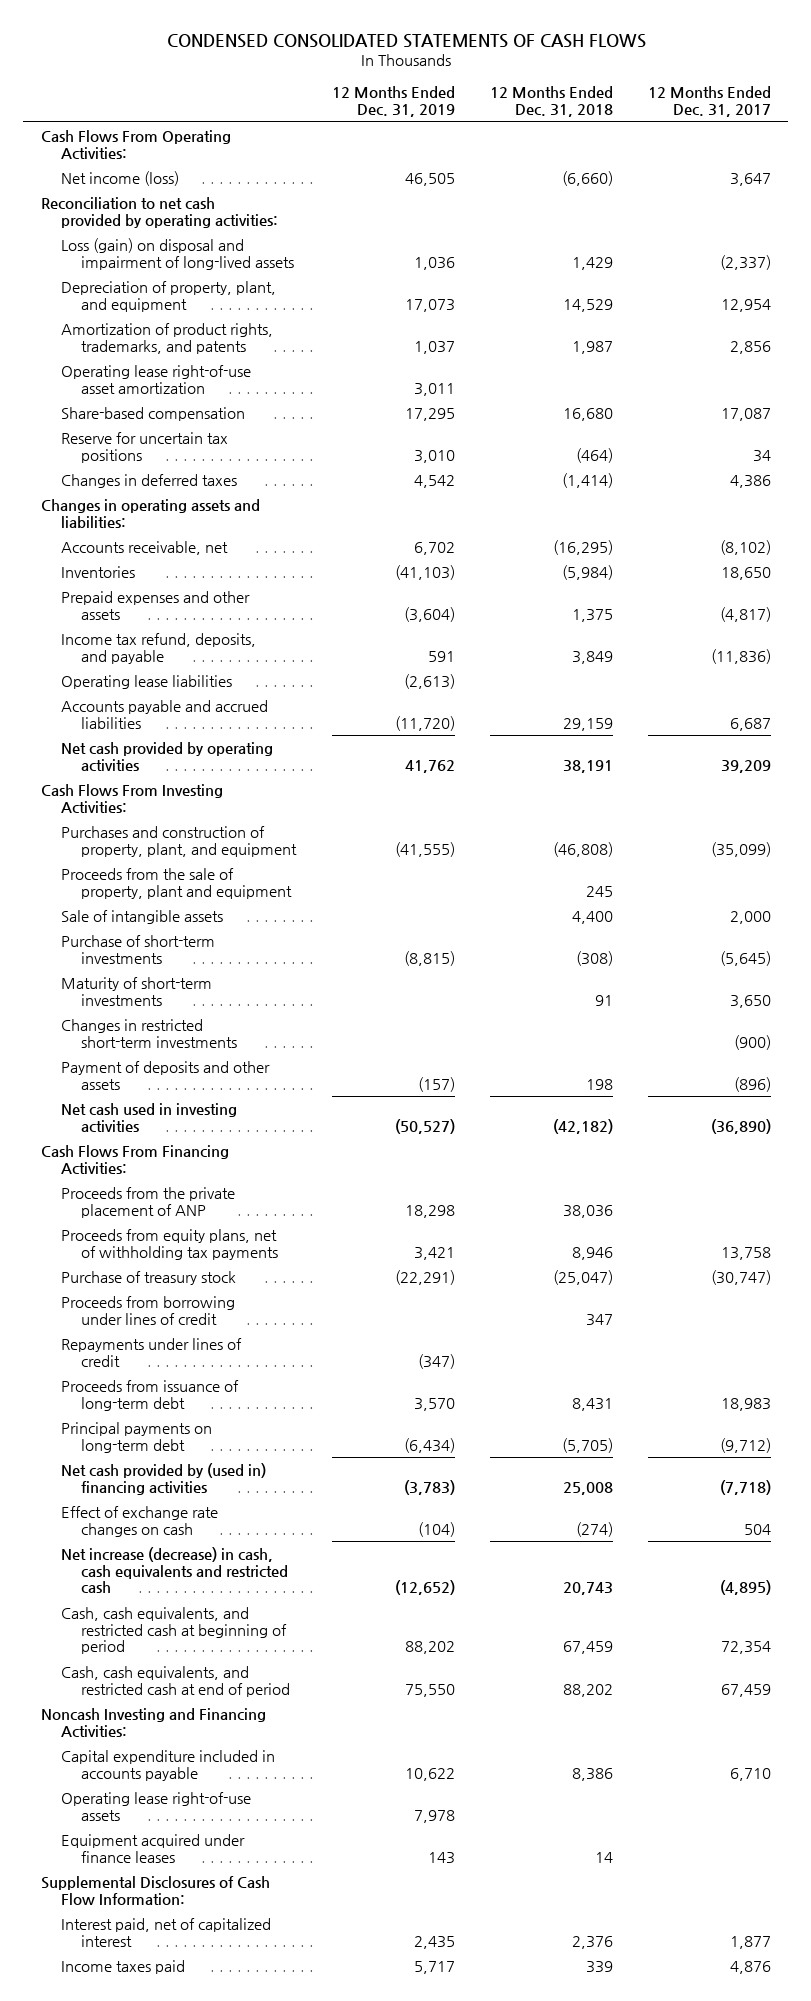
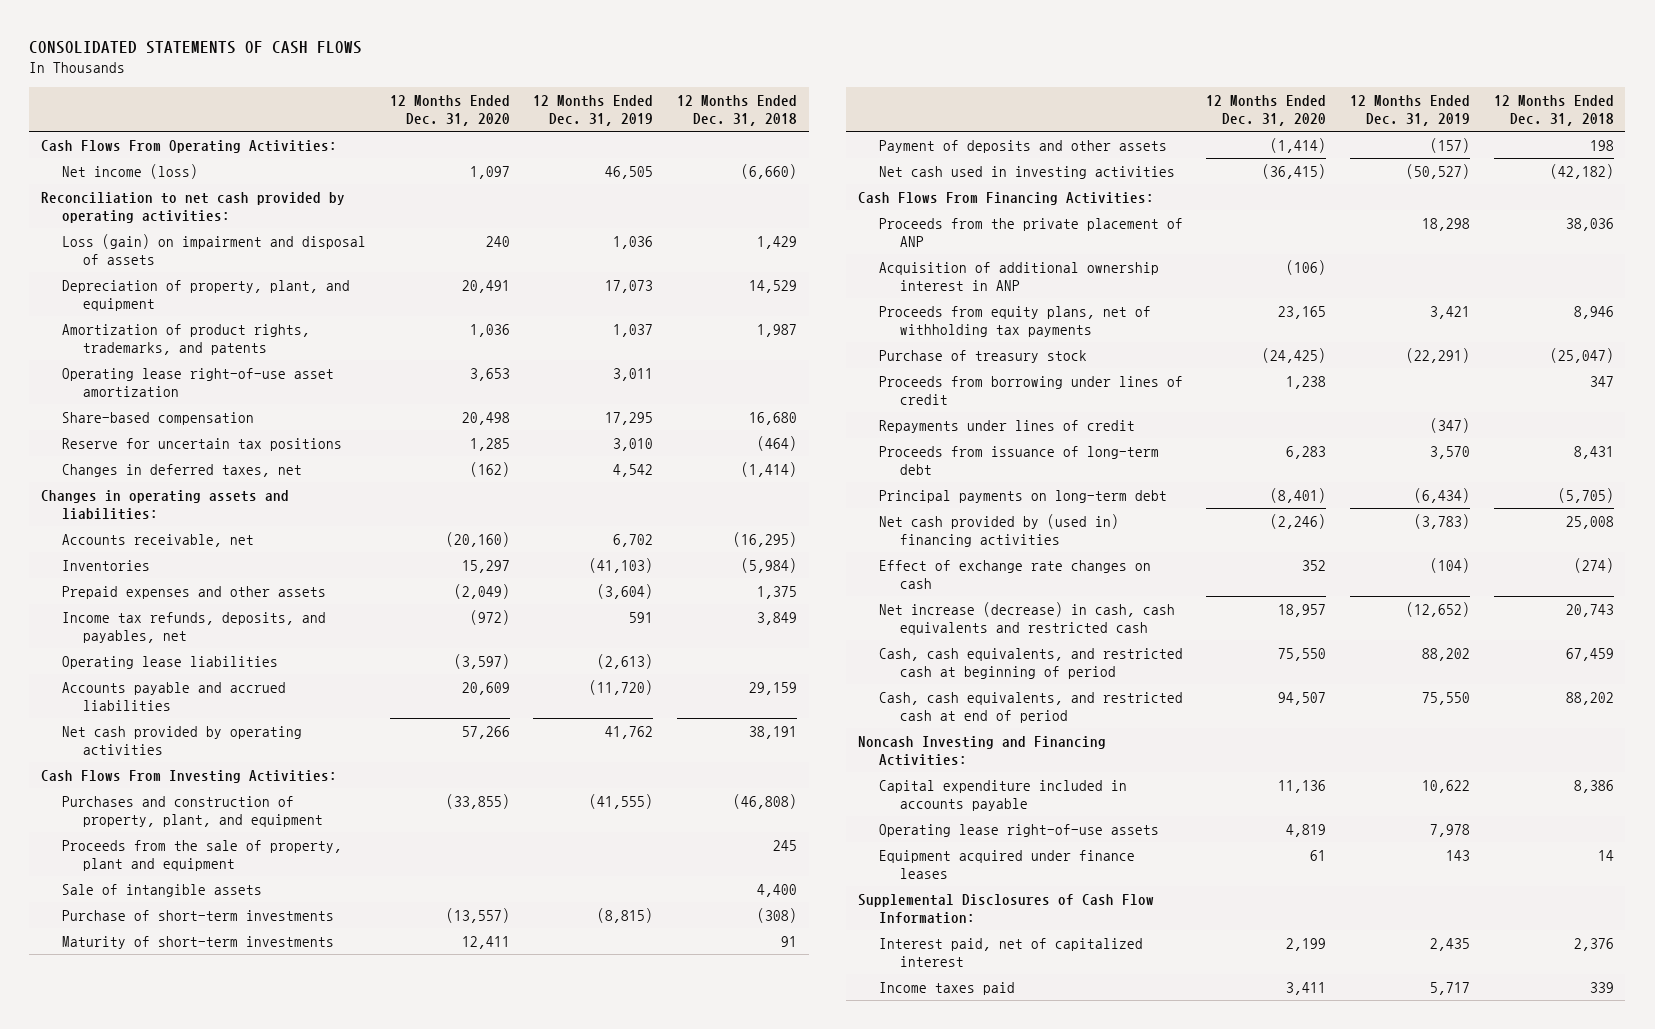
- CONDENSED CONSOLIDATED STATEMENTS OF CASH FLOWS
+ CONSOLIDATED STATEMENTS OF CASH FLOWS
- | 12 Months Ended Dec. 31, 2019 | 12 Months Ended Dec. 31, 2018 | 12 Months Ended Dec. 31, 2017
+ | 12 Months Ended Dec. 31, 2020 | 12 Months Ended Dec. 31, 2019 | 12 Months Ended Dec. 31, 2018
- Loss (gain) on disposal and impairment of long-lived assets | 1,036 | 1,429 | (2,337)
+ Loss (gain) on impairment and disposal of assets | 240 | 1,036 | 1,429
- Changes in deferred taxes | 4,542 | (1,414) | 4,386
+ Changes in deferred taxes, net | (162) | 4,542 | (1,414)
- Income tax refund, deposits, and payable | 591 | 3,849 | (11,836)
+ Income tax refunds, deposits, and payables, net | (972) | 591 | 3,849
- Changes in restricted short-term investments | | | (900)
+ Acquisition of additional ownership interest in ANP | (106) | |

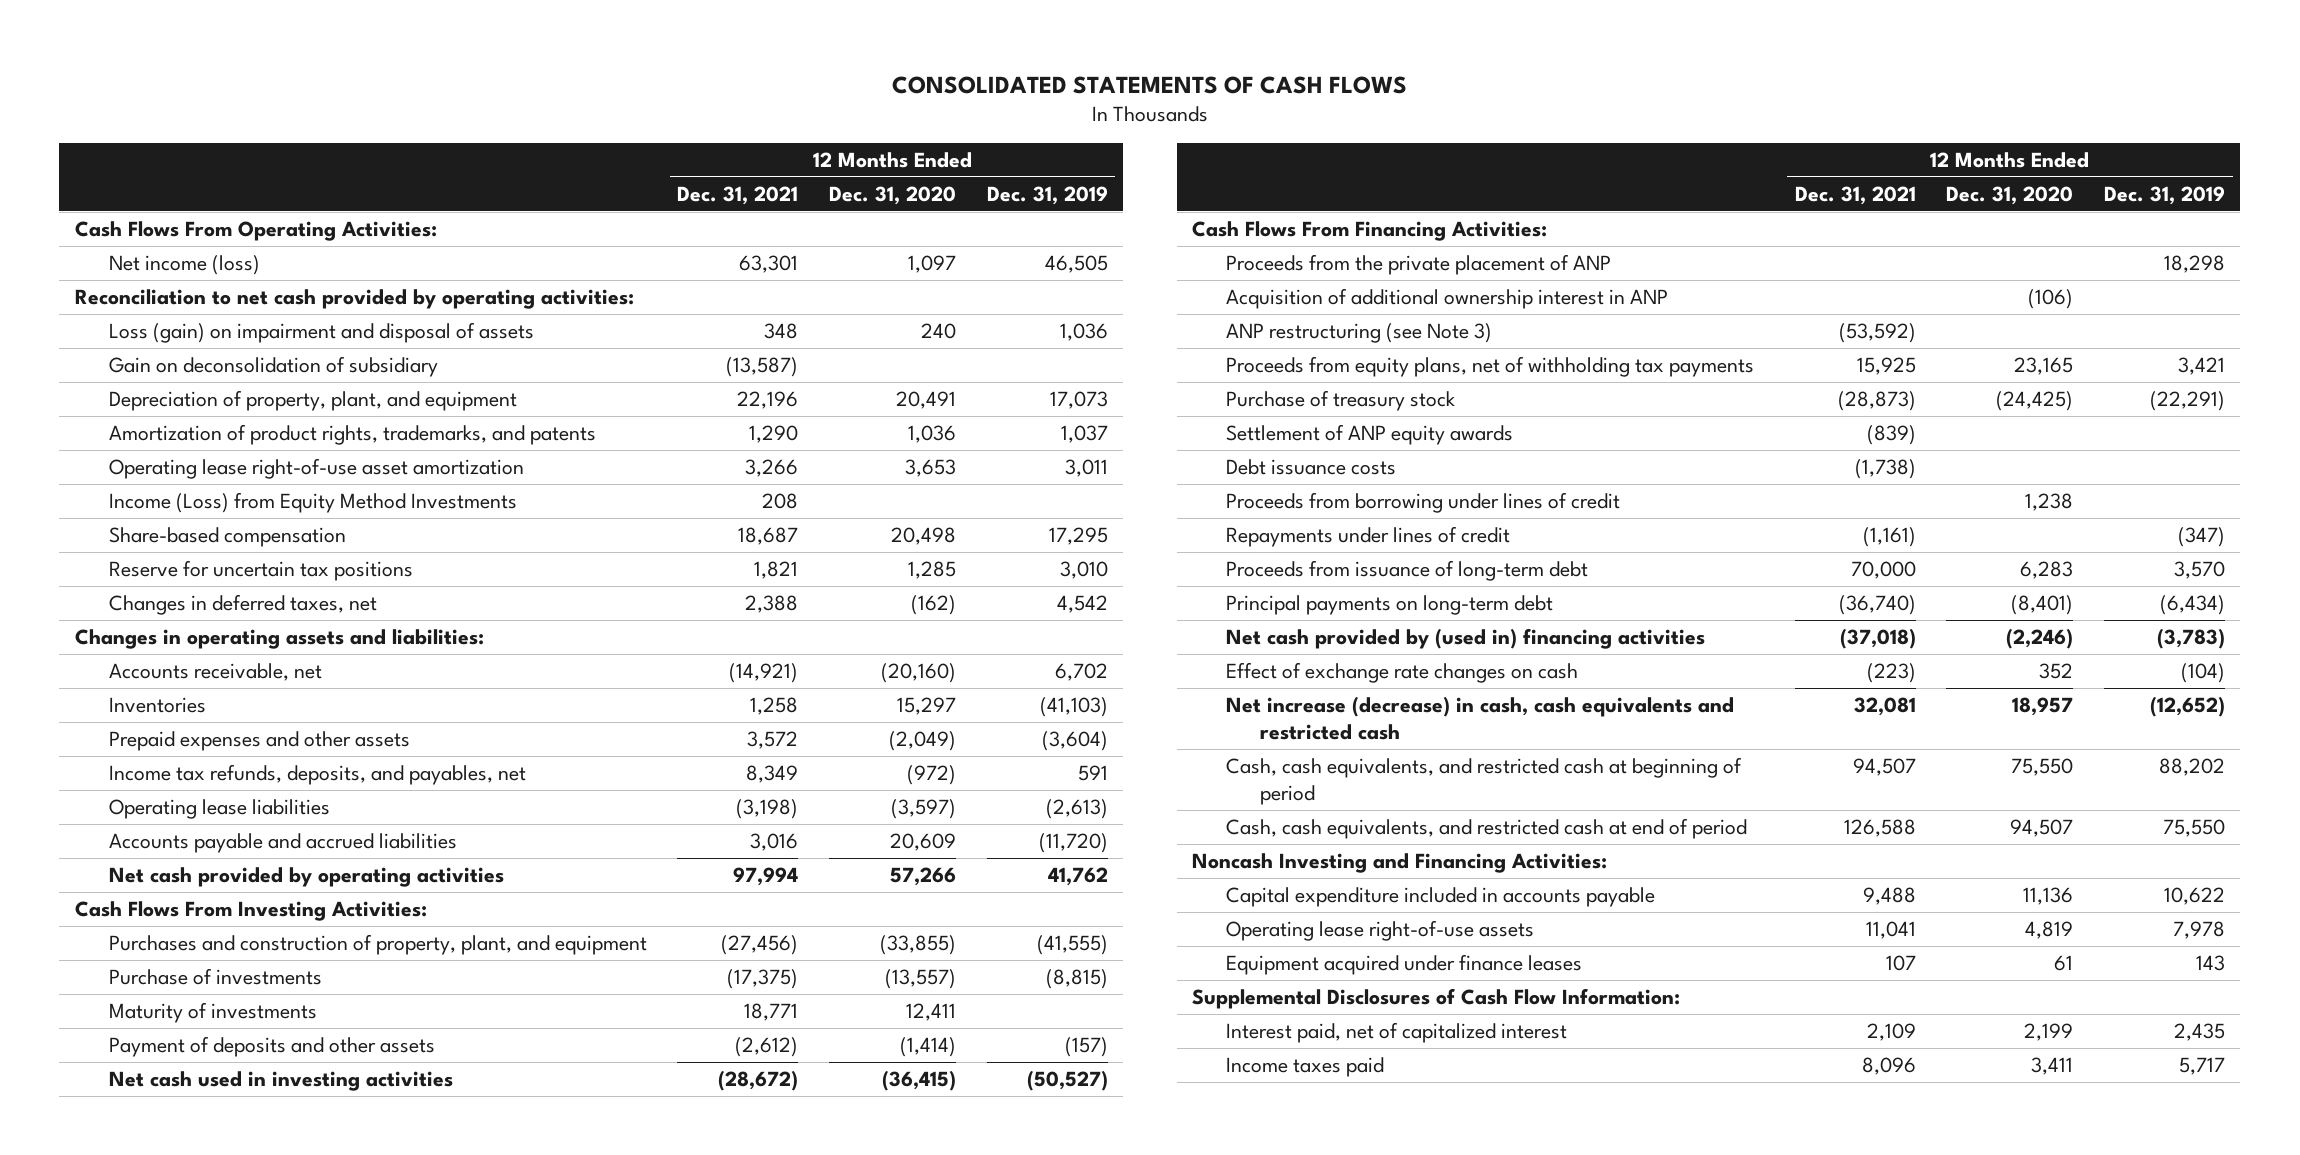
- | 12 Months Ended Dec. 31, 2020 | 12 Months Ended Dec. 31, 2019 | 12 Months Ended Dec. 31, 2018
+ | 12 Months Ended Dec. 31, 2021 | 12 Months Ended Dec. 31, 2020 | 12 Months Ended Dec. 31, 2019
+ Gain on deconsolidation of subsidiary | (13,587) | |
+ Income (Loss) from Equity Method Investments | 208 | |
- Proceeds from the sale of property, plant and equipment | | | 245
- Sale of intangible assets | | | 4,400
- Purchase of short-term investments | (13,557) | (8,815) | (308)
- Maturity of short-term investments | 12,411 | | 91
+ Purchase of investments | (17,375) | (13,557) | (8,815)
+ Maturity of investments | 18,771 | 12,411 |
+ ANP restructuring (see Note 3) | (53,592) | |
+ Settlement of ANP equity awards | (839) | |
+ Debt issuance costs | (1,738) | |

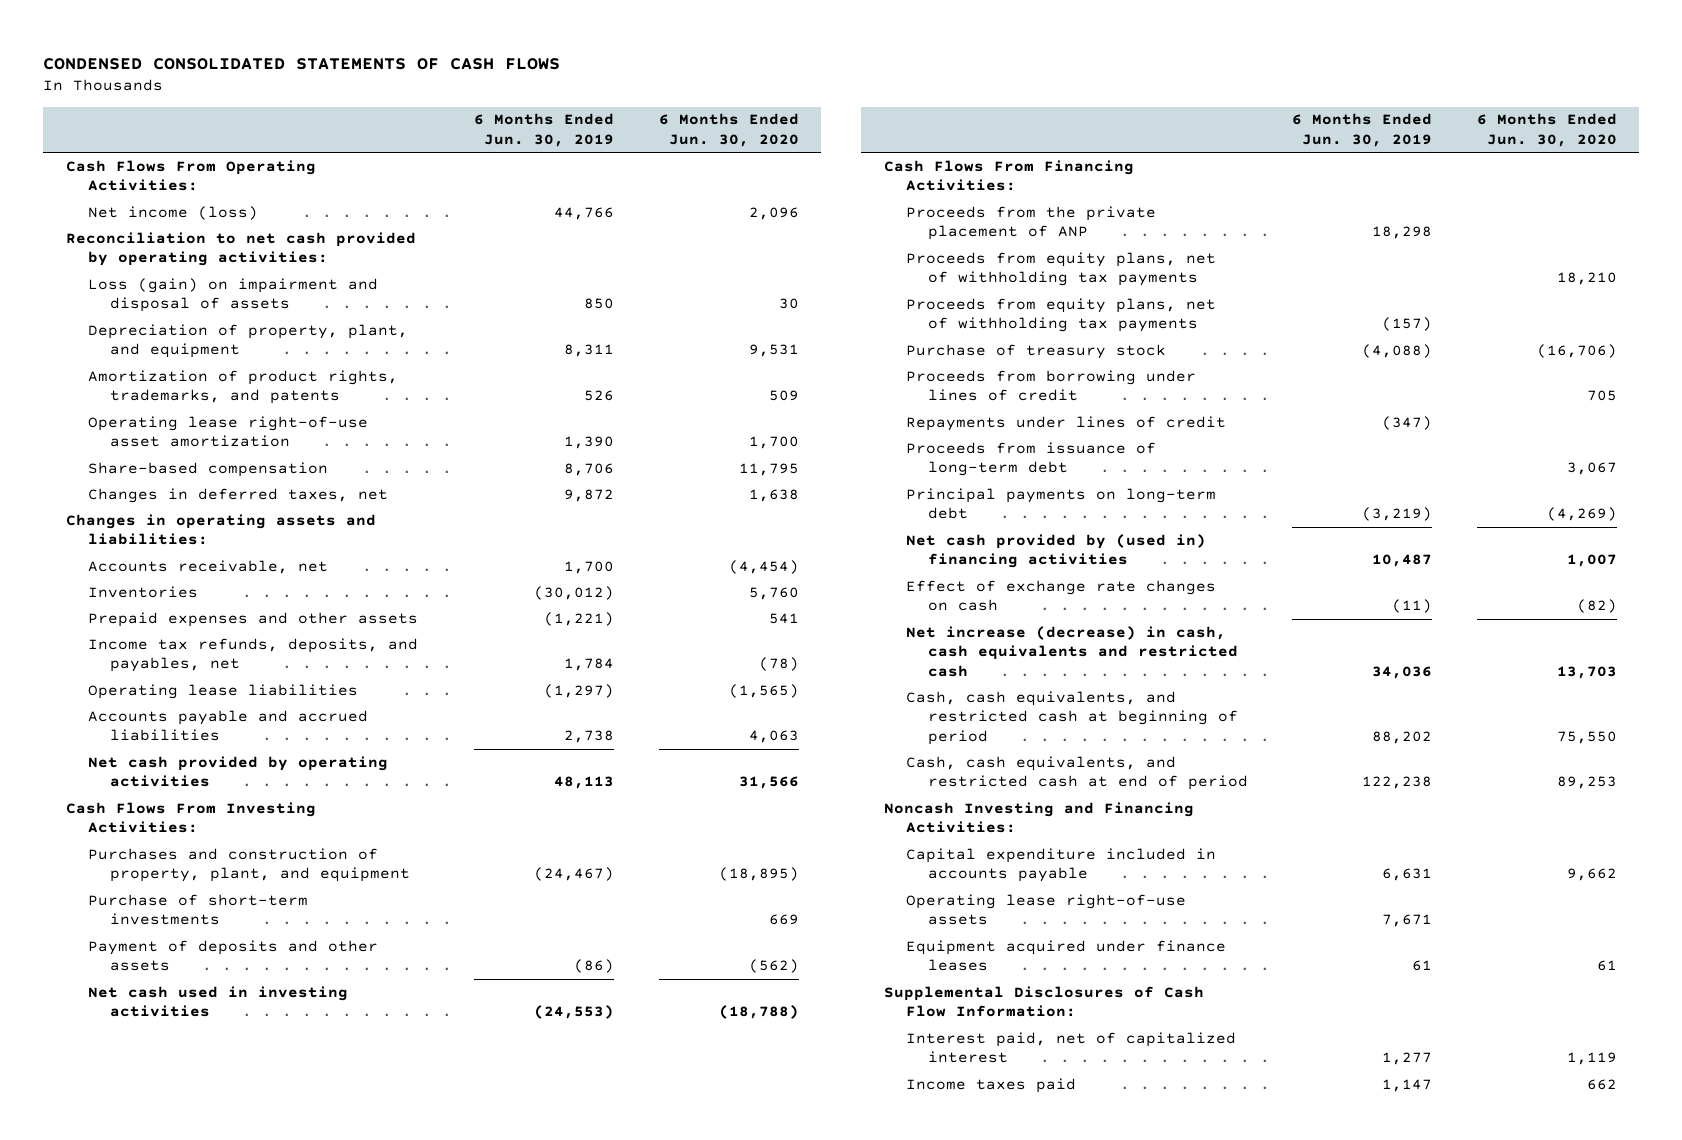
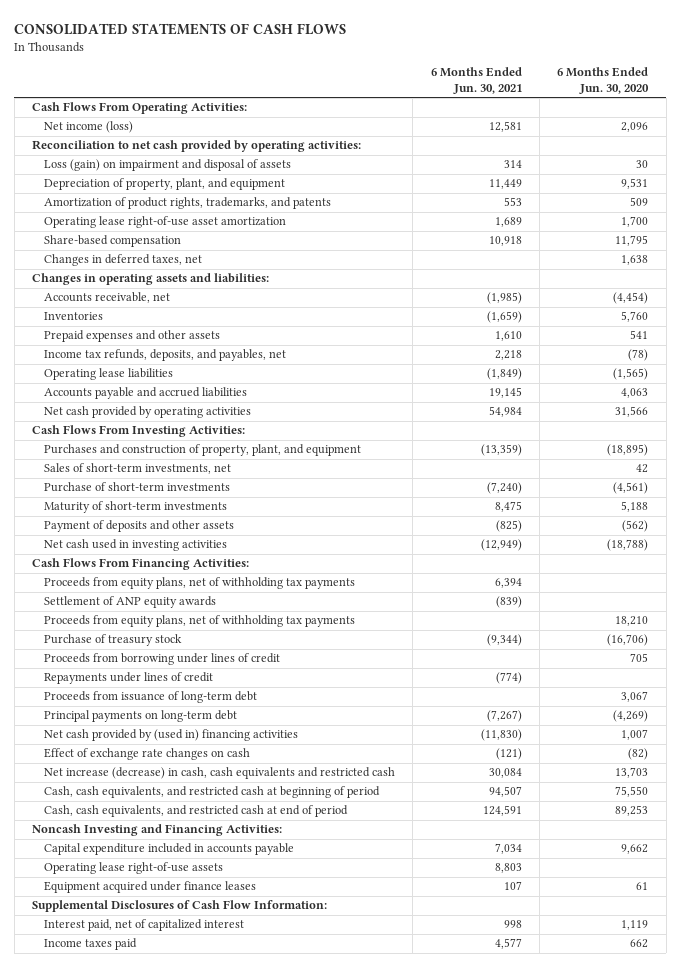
- CONDENSED CONSOLIDATED STATEMENTS OF CASH FLOWS
+ CONSOLIDATED STATEMENTS OF CASH FLOWS
- | 6 Months Ended Jun. 30, 2019 | 6 Months Ended Jun. 30, 2020
+ | 6 Months Ended Jun. 30, 2021 | 6 Months Ended Jun. 30, 2020
- Purchase of short-term investments | | 669
+ Sales of short-term investments, net | | 42
+ Purchase of short-term investments | (7,240) | (4,561)
+ Maturity of short-term investments | 8,475 | 5,188
- Proceeds from the private placement of ANP | 18,298 |
+ Settlement of ANP equity awards | (839) |
moved down: Proceeds from equity plans, net of withholding tax payments | | 18,210

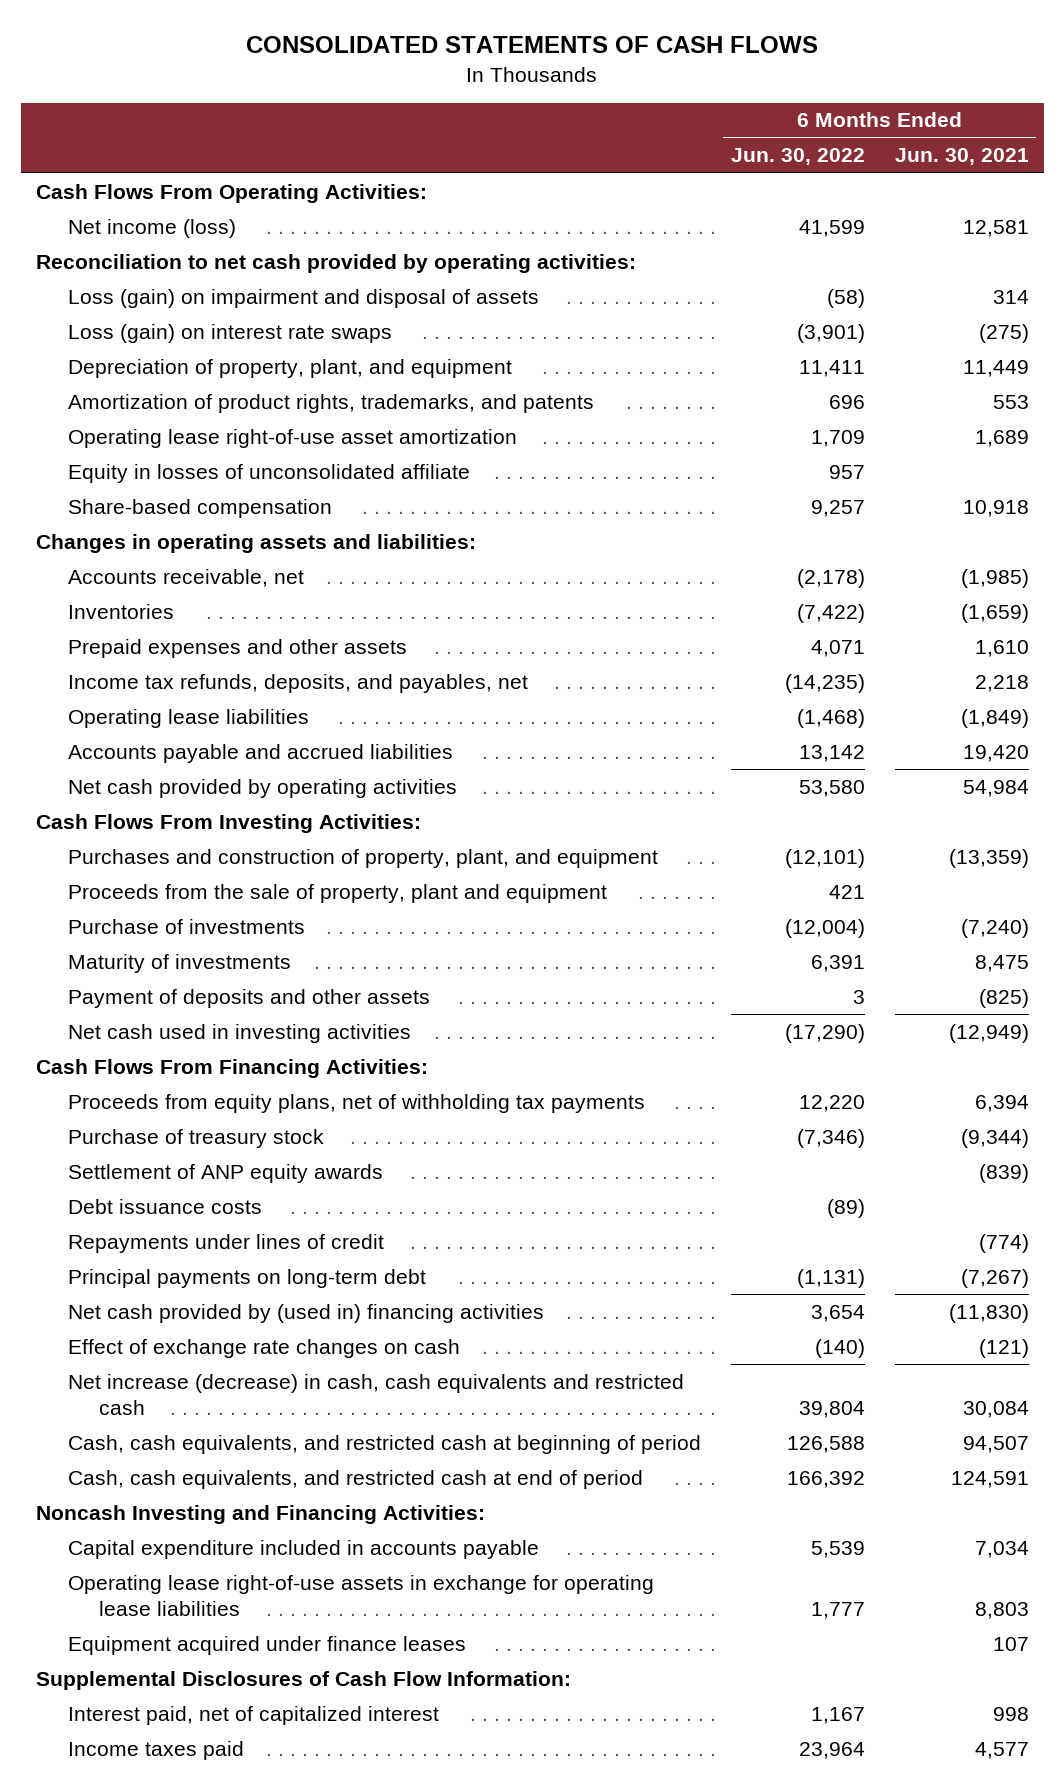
- | 6 Months Ended Jun. 30, 2021 | 6 Months Ended Jun. 30, 2020
+ | 6 Months Ended Jun. 30, 2022 | 6 Months Ended Jun. 30, 2021
+ Loss (gain) on interest rate swaps | (3,901) | (275)
+ Equity in losses of unconsolidated affiliate | 957 |
- Changes in deferred taxes, net | | 1,638
- Accounts payable and accrued liabilities | 19,145 | 4,063
+ Accounts payable and accrued liabilities | 13,142 | 19,420
- Sales of short-term investments, net | | 42
- Purchase of short-term investments | (7,240) | (4,561)
- Maturity of short-term investments | 8,475 | 5,188
+ Proceeds from the sale of property, plant and equipment | 421 |
+ Purchase of investments | (12,004) | (7,240)
+ Maturity of investments | 6,391 | 8,475
- Proceeds from equity plans, net of withholding tax payments | | 18,210
- Proceeds from borrowing under lines of credit | | 705
moved down: Settlement of ANP equity awards | | (839)
+ Debt issuance costs | (89) |
- Proceeds from issuance of long-term debt | | 3,067
- Operating lease right-of-use assets | 8,803 |
+ Operating lease right-of-use assets in exchange for operating lease liabilities | 1,777 | 8,803

